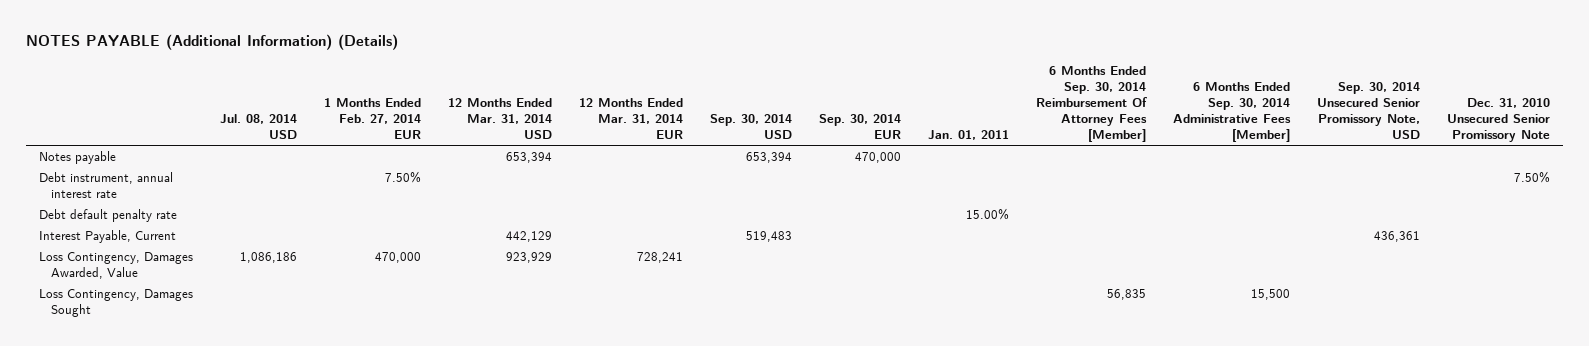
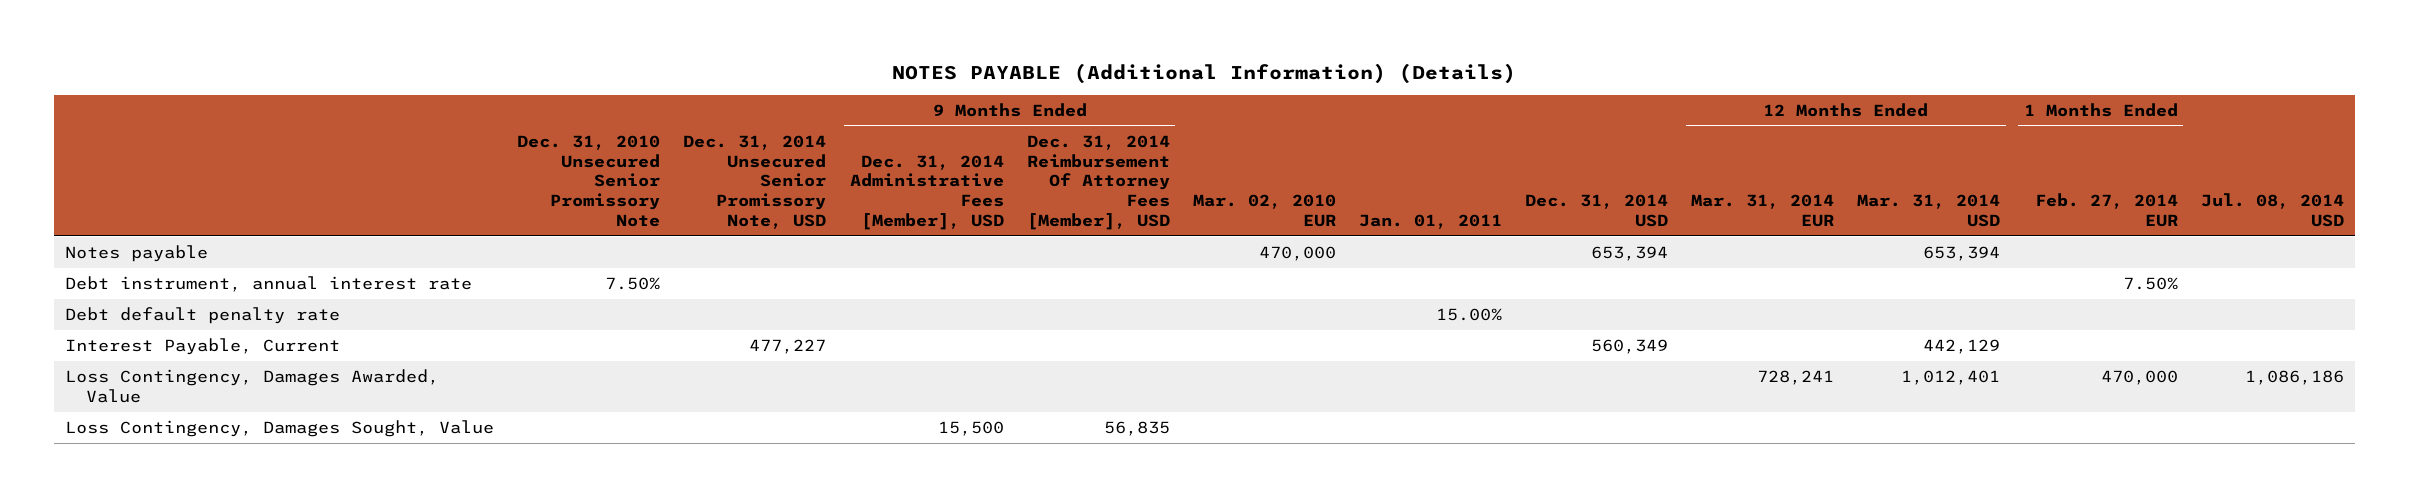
- | Jul. 08, 2014 USD | 1 Months Ended Feb. 27, 2014 EUR | 12 Months Ended Mar. 31, 2014 USD | 12 Months Ended Mar. 31, 2014 EUR | Sep. 30, 2014 USD | Sep. 30, 2014 EUR | Jan. 01, 2011 | 6 Months Ended Sep. 30, 2014 Reimbursement Of Attorney Fees [Member] | 6 Months Ended Sep. 30, 2014 Administrative Fees [Member] | Sep. 30, 2014 Unsecured Senior Promissory Note, USD | Dec. 31, 2010 Unsecured Senior Promissory Note
+ | Dec. 31, 2010 Unsecured Senior Promissory Note | Dec. 31, 2014 Unsecured Senior Promissory Note, USD | 9 Months Ended Dec. 31, 2014 Administrative Fees [Member], USD | 9 Months Ended Dec. 31, 2014 Reimbursement Of Attorney Fees [Member], USD | Mar. 02, 2010 EUR | Jan. 01, 2011 | Dec. 31, 2014 USD | 12 Months Ended Mar. 31, 2014 EUR | 12 Months Ended Mar. 31, 2014 USD | 1 Months Ended Feb. 27, 2014 EUR | Jul. 08, 2014 USD
- Loss Contingency, Damages Awarded, Value | 1,086,186 | 470,000 | 923,929 | 728,241 | | | | | | |
- Loss Contingency, Damages Sought | | | | | | | | 56,835 | 15,500 | |
+ Loss Contingency, Damages Awarded, Value | | | | | | | | 728,241 | 1,012,401 | 470,000 | 1,086,186
+ Loss Contingency, Damages Sought, Value | | | 15,500 | 56,835 | | | | | | |

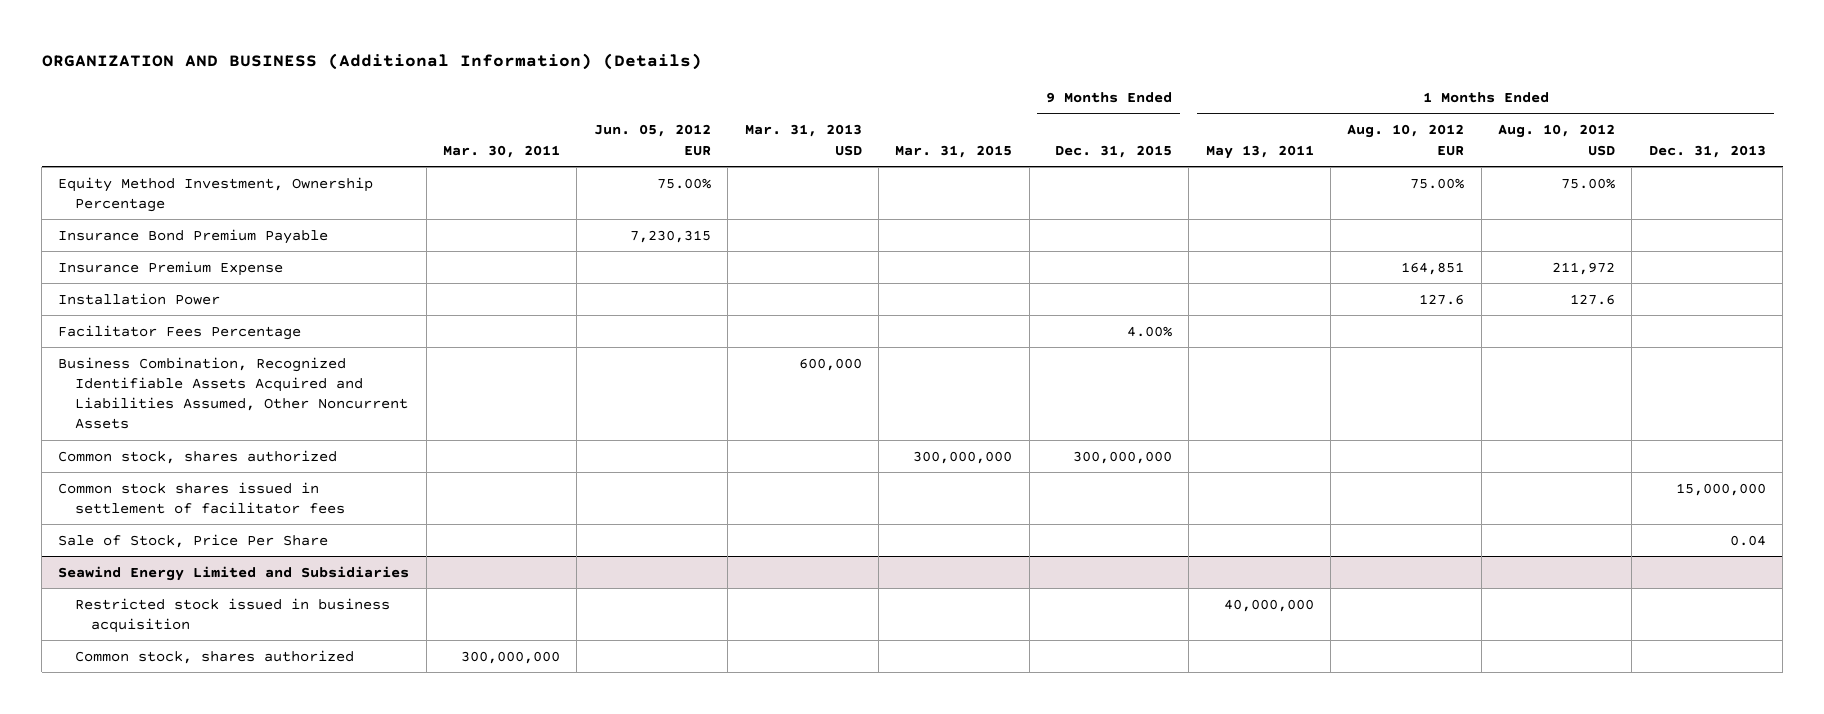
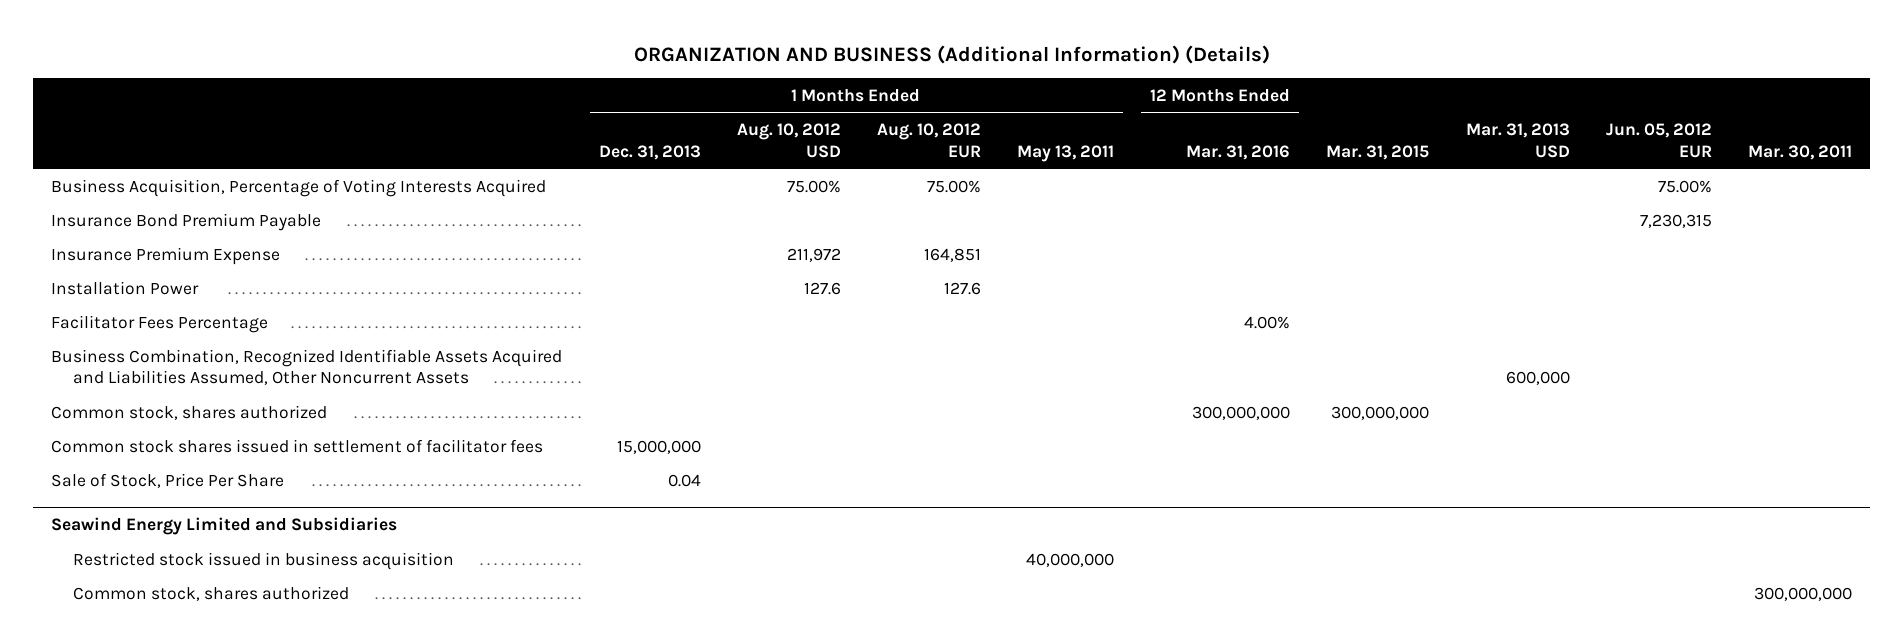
- | Mar. 30, 2011 | Jun. 05, 2012 EUR | Mar. 31, 2013 USD | Mar. 31, 2015 | 9 Months Ended Dec. 31, 2015 | 1 Months Ended May 13, 2011 | 1 Months Ended Aug. 10, 2012 EUR | 1 Months Ended Aug. 10, 2012 USD | 1 Months Ended Dec. 31, 2013
+ | 1 Months Ended Dec. 31, 2013 | 1 Months Ended Aug. 10, 2012 USD | 1 Months Ended Aug. 10, 2012 EUR | 1 Months Ended May 13, 2011 | 12 Months Ended Mar. 31, 2016 | Mar. 31, 2015 | Mar. 31, 2013 USD | Jun. 05, 2012 EUR | Mar. 30, 2011
- Equity Method Investment, Ownership Percentage | | 75.00% | | | | | 75.00% | 75.00% |
+ Business Acquisition, Percentage of Voting Interests Acquired | | 75.00% | 75.00% | | | | | 75.00% |

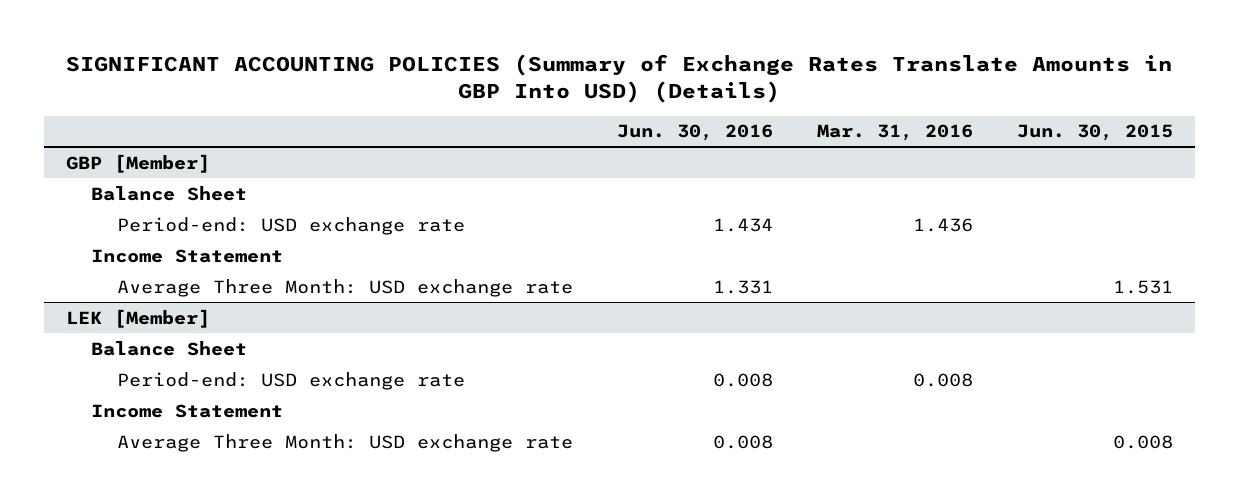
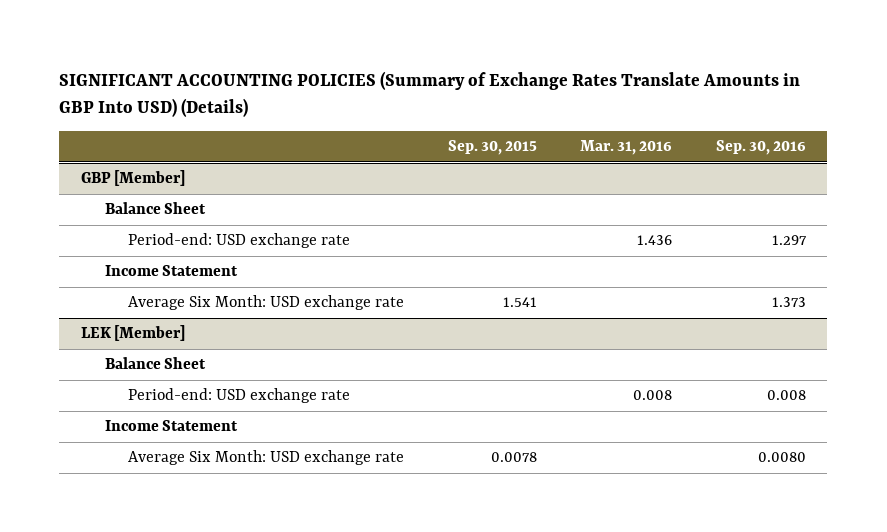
- | Jun. 30, 2016 | Mar. 31, 2016 | Jun. 30, 2015
+ | Sep. 30, 2015 | Mar. 31, 2016 | Sep. 30, 2016
@ GBP [Member]
- Average Three Month: USD exchange rate | 1.331 | | 1.531
+ Average Six Month: USD exchange rate | 1.541 | | 1.373
@ LEK [Member]
- Average Three Month: USD exchange rate | 0.008 | | 0.008
+ Average Six Month: USD exchange rate | 0.0078 | | 0.0080

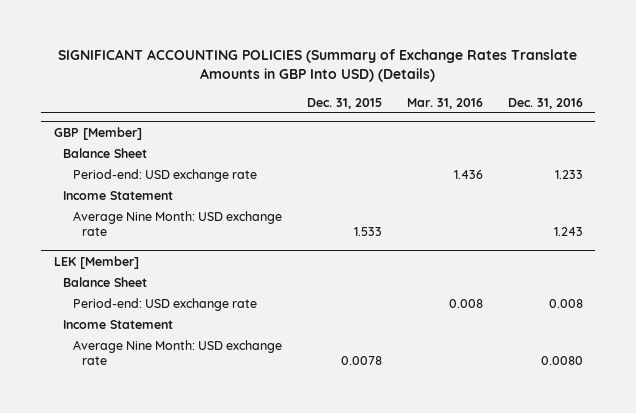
- | Sep. 30, 2015 | Mar. 31, 2016 | Sep. 30, 2016
+ | Dec. 31, 2015 | Mar. 31, 2016 | Dec. 31, 2016
@ GBP [Member]
- Average Six Month: USD exchange rate | 1.541 | | 1.373
+ Average Nine Month: USD exchange rate | 1.533 | | 1.243
@ LEK [Member]
- Average Six Month: USD exchange rate | 0.0078 | | 0.0080
+ Average Nine Month: USD exchange rate | 0.0078 | | 0.0080

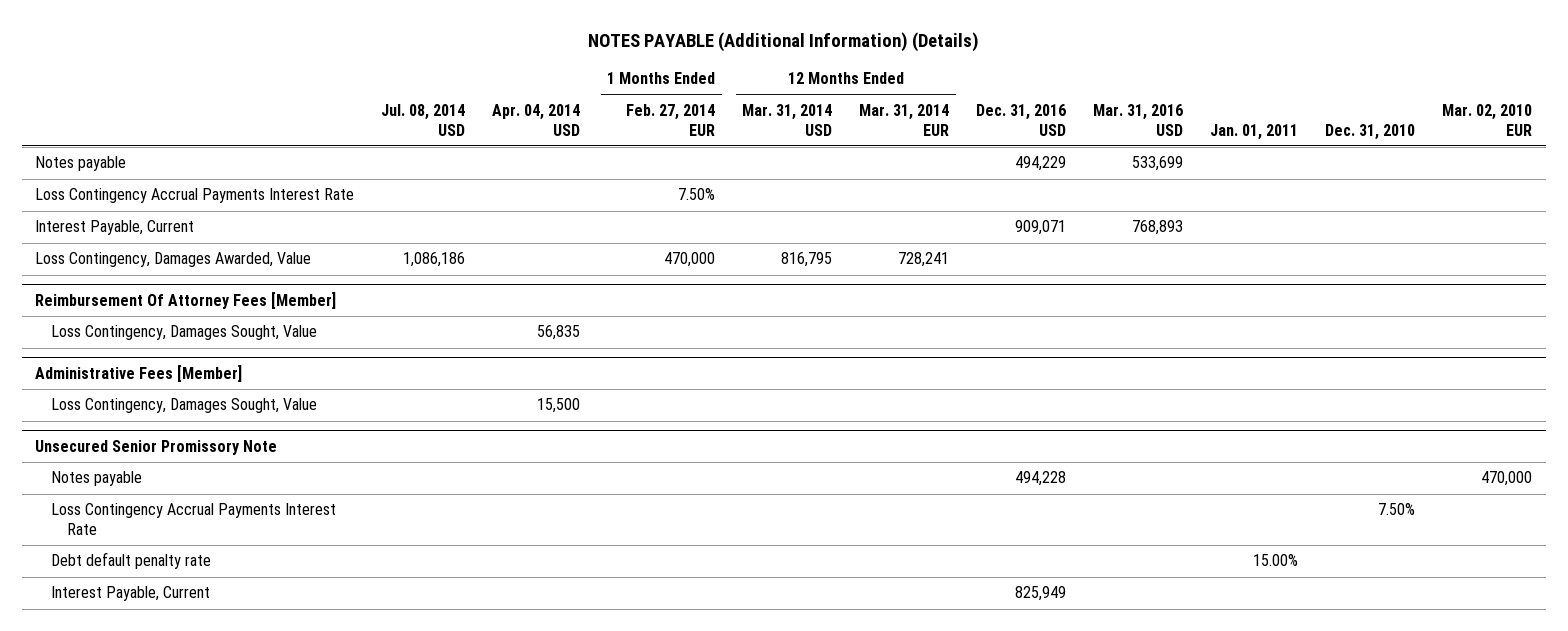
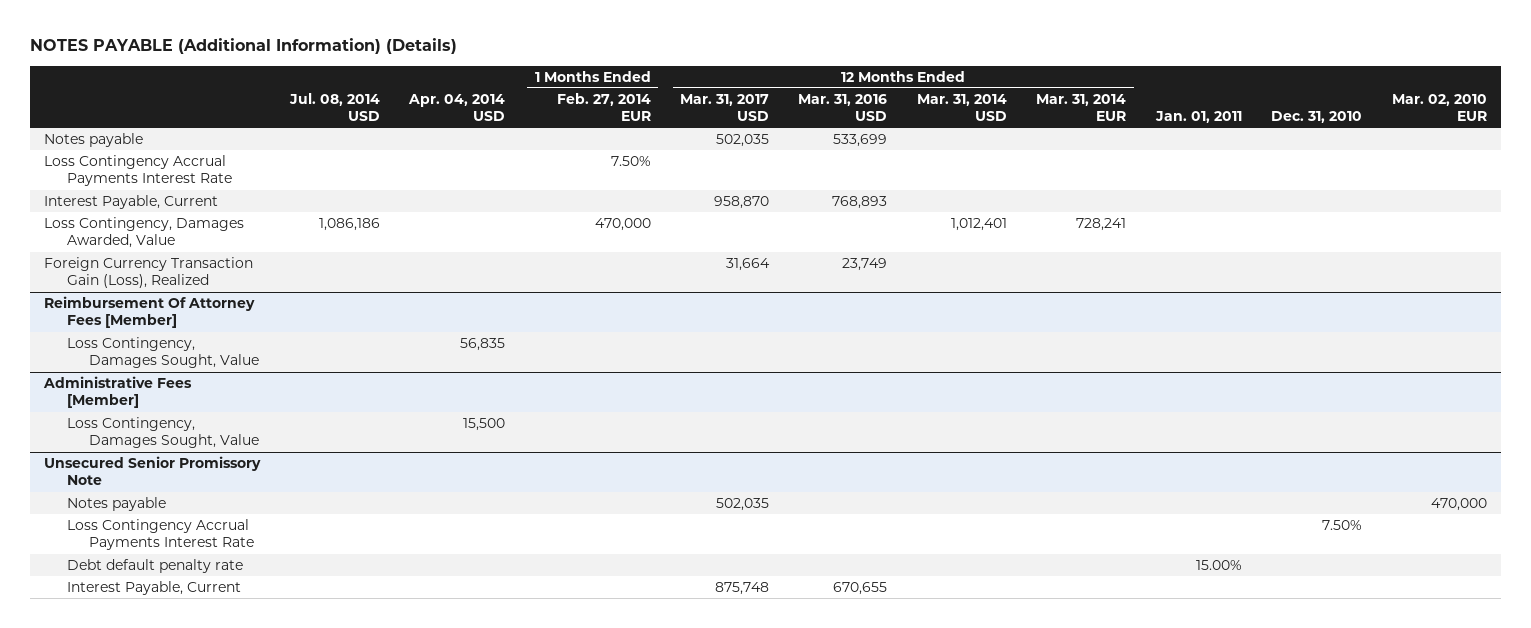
- | Jul. 08, 2014 USD | Apr. 04, 2014 USD | 1 Months Ended Feb. 27, 2014 EUR | 12 Months Ended Mar. 31, 2014 USD | 12 Months Ended Mar. 31, 2014 EUR | Dec. 31, 2016 USD | Mar. 31, 2016 USD | Jan. 01, 2011 | Dec. 31, 2010 | Mar. 02, 2010 EUR
+ | Jul. 08, 2014 USD | Apr. 04, 2014 USD | 1 Months Ended Feb. 27, 2014 EUR | 12 Months Ended Mar. 31, 2017 USD | 12 Months Ended Mar. 31, 2016 USD | 12 Months Ended Mar. 31, 2014 USD | 12 Months Ended Mar. 31, 2014 EUR | Jan. 01, 2011 | Dec. 31, 2010 | Mar. 02, 2010 EUR
- Loss Contingency, Damages Awarded, Value | 1,086,186 | | 470,000 | 816,795 | 728,241 | | | | |
+ Loss Contingency, Damages Awarded, Value | 1,086,186 | | 470,000 | | | 1,012,401 | 728,241 | | |
+ Foreign Currency Transaction Gain (Loss), Realized | | | | 31,664 | 23,749 | | | | |

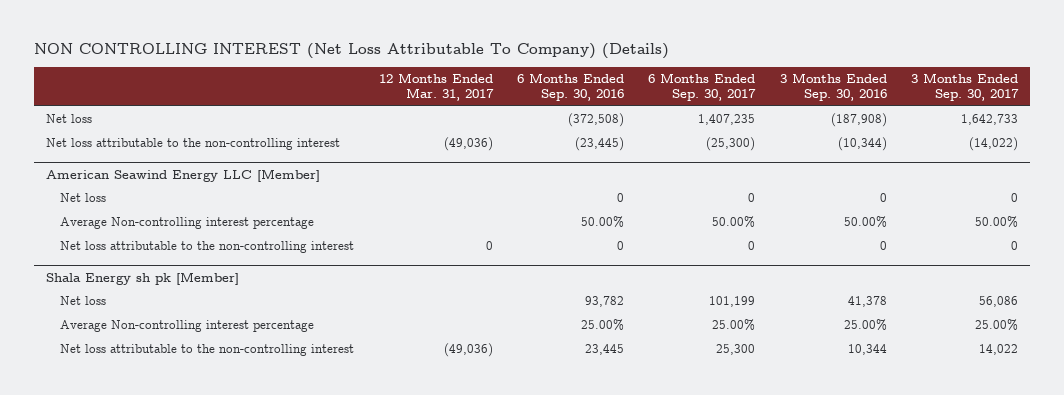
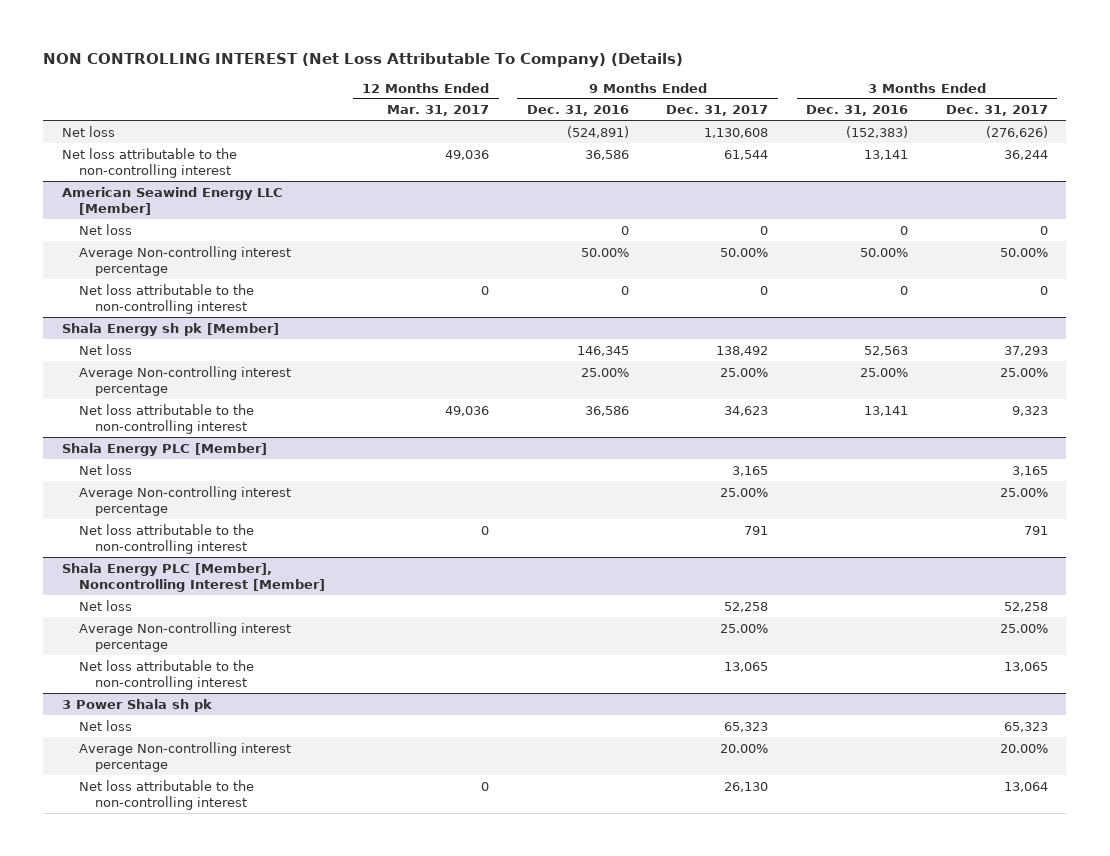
- | 12 Months Ended Mar. 31, 2017 | 6 Months Ended Sep. 30, 2016 | 6 Months Ended Sep. 30, 2017 | 3 Months Ended Sep. 30, 2016 | 3 Months Ended Sep. 30, 2017
+ | 12 Months Ended Mar. 31, 2017 | 9 Months Ended Dec. 31, 2016 | 9 Months Ended Dec. 31, 2017 | 3 Months Ended Dec. 31, 2016 | 3 Months Ended Dec. 31, 2017
- Net loss attributable to the non-controlling interest | (49,036) | (23,445) | (25,300) | (10,344) | (14,022)
+ Net loss attributable to the non-controlling interest | 49,036 | 36,586 | 61,544 | 13,141 | 36,244
@ Shala Energy sh pk [Member]
- Net loss attributable to the non-controlling interest | (49,036) | 23,445 | 25,300 | 10,344 | 14,022
+ Net loss attributable to the non-controlling interest | 49,036 | 36,586 | 34,623 | 13,141 | 9,323
+ Shala Energy PLC [Member]
+ Net loss | | | 3,165 | | 3,165
+ Average Non-controlling interest percentage | | | 25.00% | | 25.00%
+ Net loss attributable to the non-controlling interest | 0 | | 791 | | 791
+ Shala Energy PLC [Member], Noncontrolling Interest [Member]
+ Net loss | | | 52,258 | | 52,258
+ Average Non-controlling interest percentage | | | 25.00% | | 25.00%
+ Net loss attributable to the non-controlling interest | | | 13,065 | | 13,065
+ 3 Power Shala sh pk
+ Net loss | | | 65,323 | | 65,323
+ Average Non-controlling interest percentage | | | 20.00% | | 20.00%
+ Net loss attributable to the non-controlling interest | 0 | | 26,130 | | 13,064

